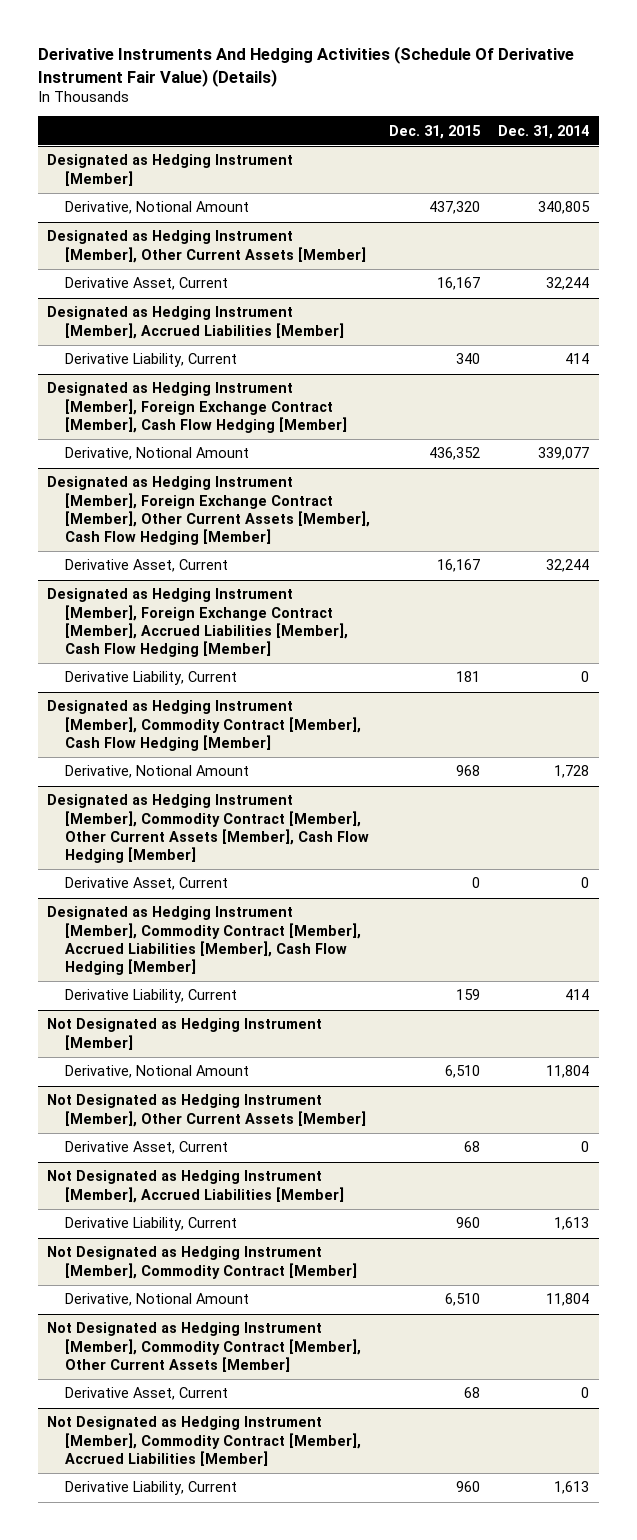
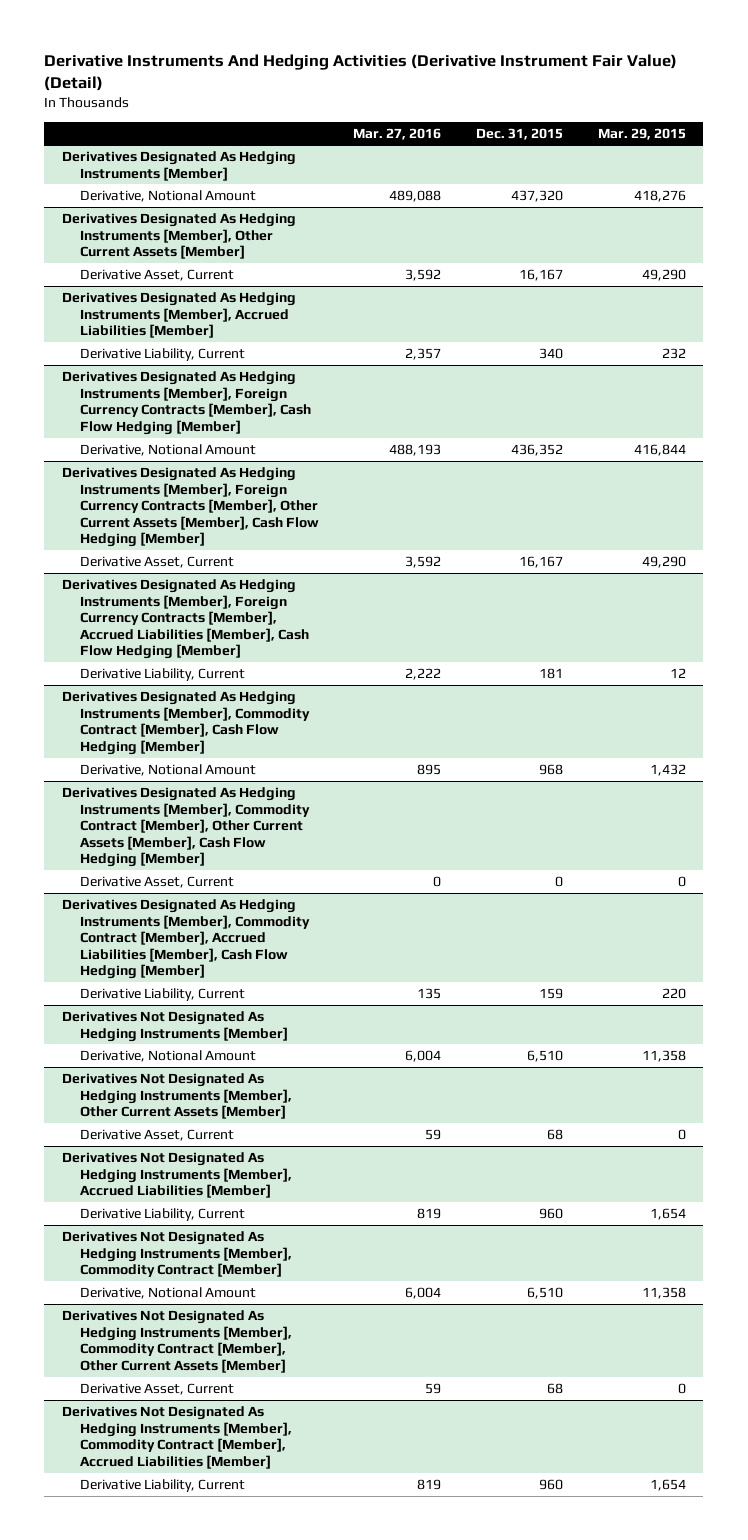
- Derivative Instruments And Hedging Activities (Schedule Of Derivative Instrument Fair Value) (Details)
+ Derivative Instruments And Hedging Activities (Derivative Instrument Fair Value) (Detail)
- | Dec. 31, 2015 | Dec. 31, 2014
+ | Mar. 27, 2016 | Dec. 31, 2015 | Mar. 29, 2015
- Designated as Hedging Instrument [Member]
+ Derivatives Designated As Hedging Instruments [Member]
- Designated as Hedging Instrument [Member], Other Current Assets [Member]
+ Derivatives Designated As Hedging Instruments [Member], Other Current Assets [Member]
- Designated as Hedging Instrument [Member], Accrued Liabilities [Member]
+ Derivatives Designated As Hedging Instruments [Member], Accrued Liabilities [Member]
- Designated as Hedging Instrument [Member], Foreign Exchange Contract [Member], Cash Flow Hedging [Member]
+ Derivatives Designated As Hedging Instruments [Member], Foreign Currency Contracts [Member], Cash Flow Hedging [Member]
- Designated as Hedging Instrument [Member], Foreign Exchange Contract [Member], Other Current Assets [Member], Cash Flow Hedging [Member]
+ Derivatives Designated As Hedging Instruments [Member], Foreign Currency Contracts [Member], Other Current Assets [Member], Cash Flow Hedging [Member]
- Designated as Hedging Instrument [Member], Foreign Exchange Contract [Member], Accrued Liabilities [Member], Cash Flow Hedging [Member]
+ Derivatives Designated As Hedging Instruments [Member], Foreign Currency Contracts [Member], Accrued Liabilities [Member], Cash Flow Hedging [Member]
- Designated as Hedging Instrument [Member], Commodity Contract [Member], Cash Flow Hedging [Member]
+ Derivatives Designated As Hedging Instruments [Member], Commodity Contract [Member], Cash Flow Hedging [Member]
- Designated as Hedging Instrument [Member], Commodity Contract [Member], Other Current Assets [Member], Cash Flow Hedging [Member]
+ Derivatives Designated As Hedging Instruments [Member], Commodity Contract [Member], Other Current Assets [Member], Cash Flow Hedging [Member]
- Designated as Hedging Instrument [Member], Commodity Contract [Member], Accrued Liabilities [Member], Cash Flow Hedging [Member]
+ Derivatives Designated As Hedging Instruments [Member], Commodity Contract [Member], Accrued Liabilities [Member], Cash Flow Hedging [Member]
- Not Designated as Hedging Instrument [Member]
+ Derivatives Not Designated As Hedging Instruments [Member]
- Not Designated as Hedging Instrument [Member], Other Current Assets [Member]
+ Derivatives Not Designated As Hedging Instruments [Member], Other Current Assets [Member]
- Not Designated as Hedging Instrument [Member], Accrued Liabilities [Member]
+ Derivatives Not Designated As Hedging Instruments [Member], Accrued Liabilities [Member]
- Not Designated as Hedging Instrument [Member], Commodity Contract [Member]
+ Derivatives Not Designated As Hedging Instruments [Member], Commodity Contract [Member]
- Not Designated as Hedging Instrument [Member], Commodity Contract [Member], Other Current Assets [Member]
+ Derivatives Not Designated As Hedging Instruments [Member], Commodity Contract [Member], Other Current Assets [Member]
- Not Designated as Hedging Instrument [Member], Commodity Contract [Member], Accrued Liabilities [Member]
+ Derivatives Not Designated As Hedging Instruments [Member], Commodity Contract [Member], Accrued Liabilities [Member]

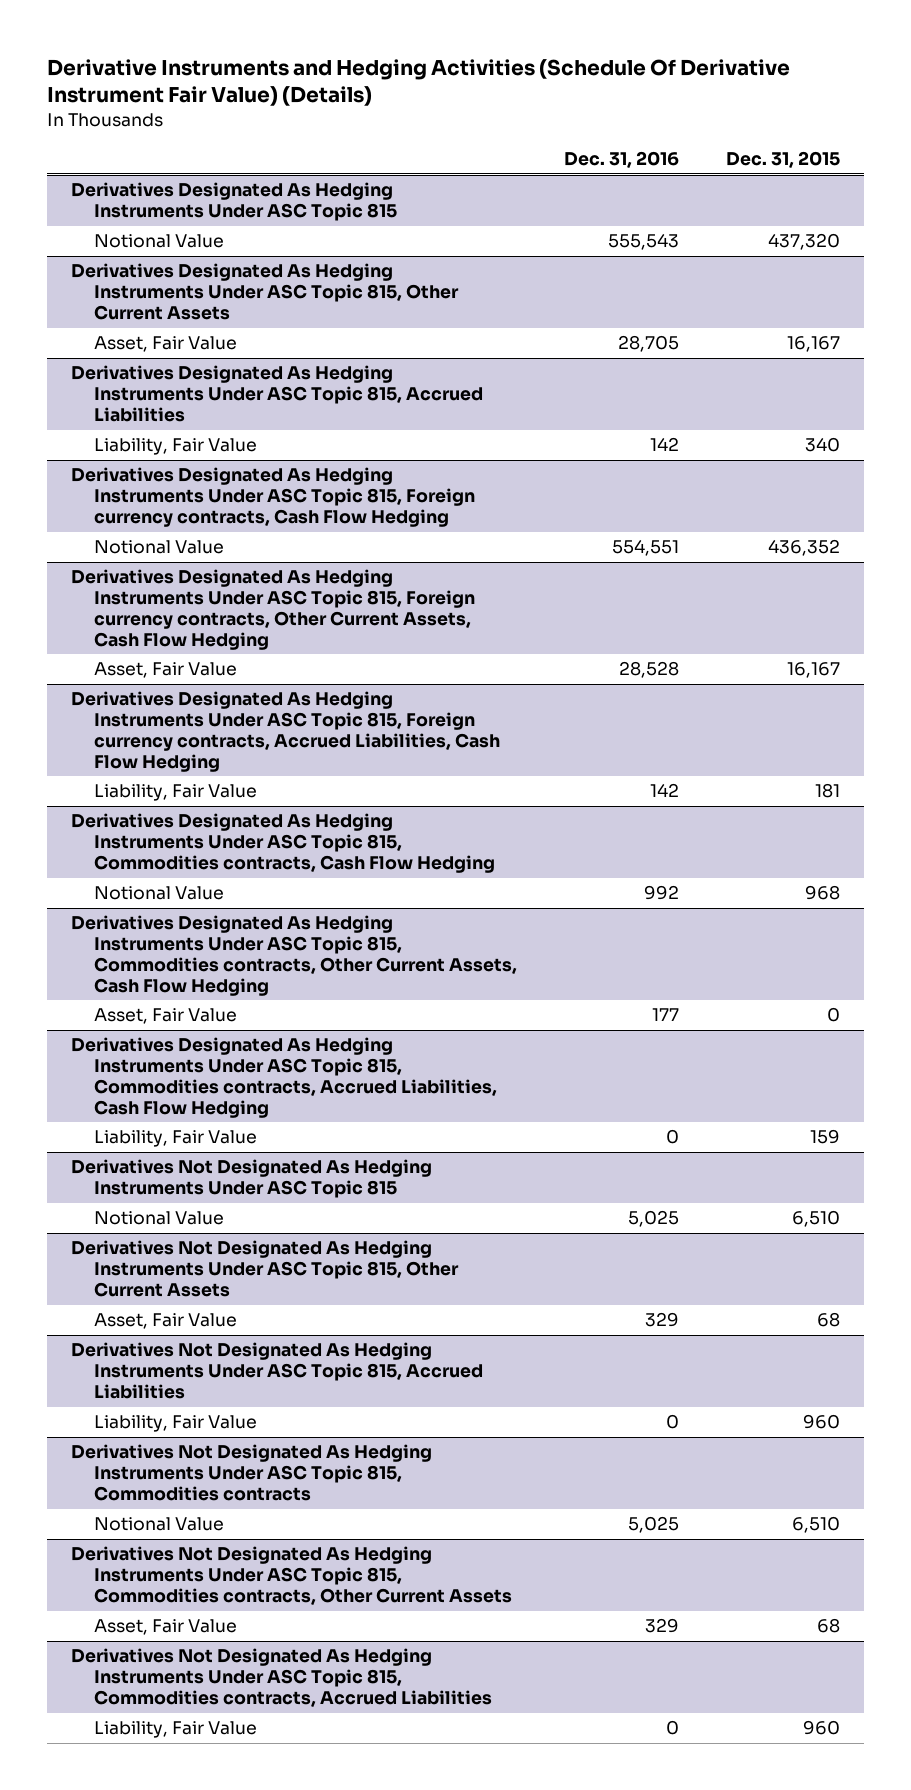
- Derivative Instruments And Hedging Activities (Derivative Instrument Fair Value) (Detail)
+ Derivative Instruments and Hedging Activities (Schedule Of Derivative Instrument Fair Value) (Details)
- | Mar. 27, 2016 | Dec. 31, 2015 | Mar. 29, 2015
+ | Dec. 31, 2016 | Dec. 31, 2015
- Derivatives Designated As Hedging Instruments [Member]
- Derivative, Notional Amount | 489,088 | 437,320 | 418,276
- Derivatives Designated As Hedging Instruments [Member], Other Current Assets [Member]
- Derivative Asset, Current | 3,592 | 16,167 | 49,290
- Derivatives Designated As Hedging Instruments [Member], Accrued Liabilities [Member]
- Derivative Liability, Current | 2,357 | 340 | 232
- Derivatives Designated As Hedging Instruments [Member], Foreign Currency Contracts [Member], Cash Flow Hedging [Member]
- Derivative, Notional Amount | 488,193 | 436,352 | 416,844
- Derivatives Designated As Hedging Instruments [Member], Foreign Currency Contracts [Member], Other Current Assets [Member], Cash Flow Hedging [Member]
- Derivative Asset, Current | 3,592 | 16,167 | 49,290
- Derivatives Designated As Hedging Instruments [Member], Foreign Currency Contracts [Member], Accrued Liabilities [Member], Cash Flow Hedging [Member]
- Derivative Liability, Current | 2,222 | 181 | 12
- Derivatives Designated As Hedging Instruments [Member], Commodity Contract [Member], Cash Flow Hedging [Member]
- Derivative, Notional Amount | 895 | 968 | 1,432
- Derivatives Designated As Hedging Instruments [Member], Commodity Contract [Member], Other Current Assets [Member], Cash Flow Hedging [Member]
- Derivative Asset, Current | 0 | 0 | 0
- Derivatives Designated As Hedging Instruments [Member], Commodity Contract [Member], Accrued Liabilities [Member], Cash Flow Hedging [Member]
- Derivative Liability, Current | 135 | 159 | 220
- Derivatives Not Designated As Hedging Instruments [Member]
- Derivative, Notional Amount | 6,004 | 6,510 | 11,358
- Derivatives Not Designated As Hedging Instruments [Member], Other Current Assets [Member]
- Derivative Asset, Current | 59 | 68 | 0
- Derivatives Not Designated As Hedging Instruments [Member], Accrued Liabilities [Member]
- Derivative Liability, Current | 819 | 960 | 1,654
- Derivatives Not Designated As Hedging Instruments [Member], Commodity Contract [Member]
- Derivative, Notional Amount | 6,004 | 6,510 | 11,358
- Derivatives Not Designated As Hedging Instruments [Member], Commodity Contract [Member], Other Current Assets [Member]
- Derivative Asset, Current | 59 | 68 | 0
- Derivatives Not Designated As Hedging Instruments [Member], Commodity Contract [Member], Accrued Liabilities [Member]
- Derivative Liability, Current | 819 | 960 | 1,654
+ Derivatives Designated As Hedging Instruments Under ASC Topic 815
+ Notional Value | 555,543 | 437,320
+ Derivatives Designated As Hedging Instruments Under ASC Topic 815, Other Current Assets
+ Asset, Fair Value | 28,705 | 16,167
+ Derivatives Designated As Hedging Instruments Under ASC Topic 815, Accrued Liabilities
+ Liability, Fair Value | 142 | 340
+ Derivatives Designated As Hedging Instruments Under ASC Topic 815, Foreign currency contracts, Cash Flow Hedging
+ Notional Value | 554,551 | 436,352
+ Derivatives Designated As Hedging Instruments Under ASC Topic 815, Foreign currency contracts, Other Current Assets, Cash Flow Hedging
+ Asset, Fair Value | 28,528 | 16,167
+ Derivatives Designated As Hedging Instruments Under ASC Topic 815, Foreign currency contracts, Accrued Liabilities, Cash Flow Hedging
+ Liability, Fair Value | 142 | 181
+ Derivatives Designated As Hedging Instruments Under ASC Topic 815, Commodities contracts, Cash Flow Hedging
+ Notional Value | 992 | 968
+ Derivatives Designated As Hedging Instruments Under ASC Topic 815, Commodities contracts, Other Current Assets, Cash Flow Hedging
+ Asset, Fair Value | 177 | 0
+ Derivatives Designated As Hedging Instruments Under ASC Topic 815, Commodities contracts, Accrued Liabilities, Cash Flow Hedging
+ Liability, Fair Value | 0 | 159
+ Derivatives Not Designated As Hedging Instruments Under ASC Topic 815
+ Notional Value | 5,025 | 6,510
+ Derivatives Not Designated As Hedging Instruments Under ASC Topic 815, Other Current Assets
+ Asset, Fair Value | 329 | 68
+ Derivatives Not Designated As Hedging Instruments Under ASC Topic 815, Accrued Liabilities
+ Liability, Fair Value | 0 | 960
+ Derivatives Not Designated As Hedging Instruments Under ASC Topic 815, Commodities contracts
+ Notional Value | 5,025 | 6,510
+ Derivatives Not Designated As Hedging Instruments Under ASC Topic 815, Commodities contracts, Other Current Assets
+ Asset, Fair Value | 329 | 68
+ Derivatives Not Designated As Hedging Instruments Under ASC Topic 815, Commodities contracts, Accrued Liabilities
+ Liability, Fair Value | 0 | 960

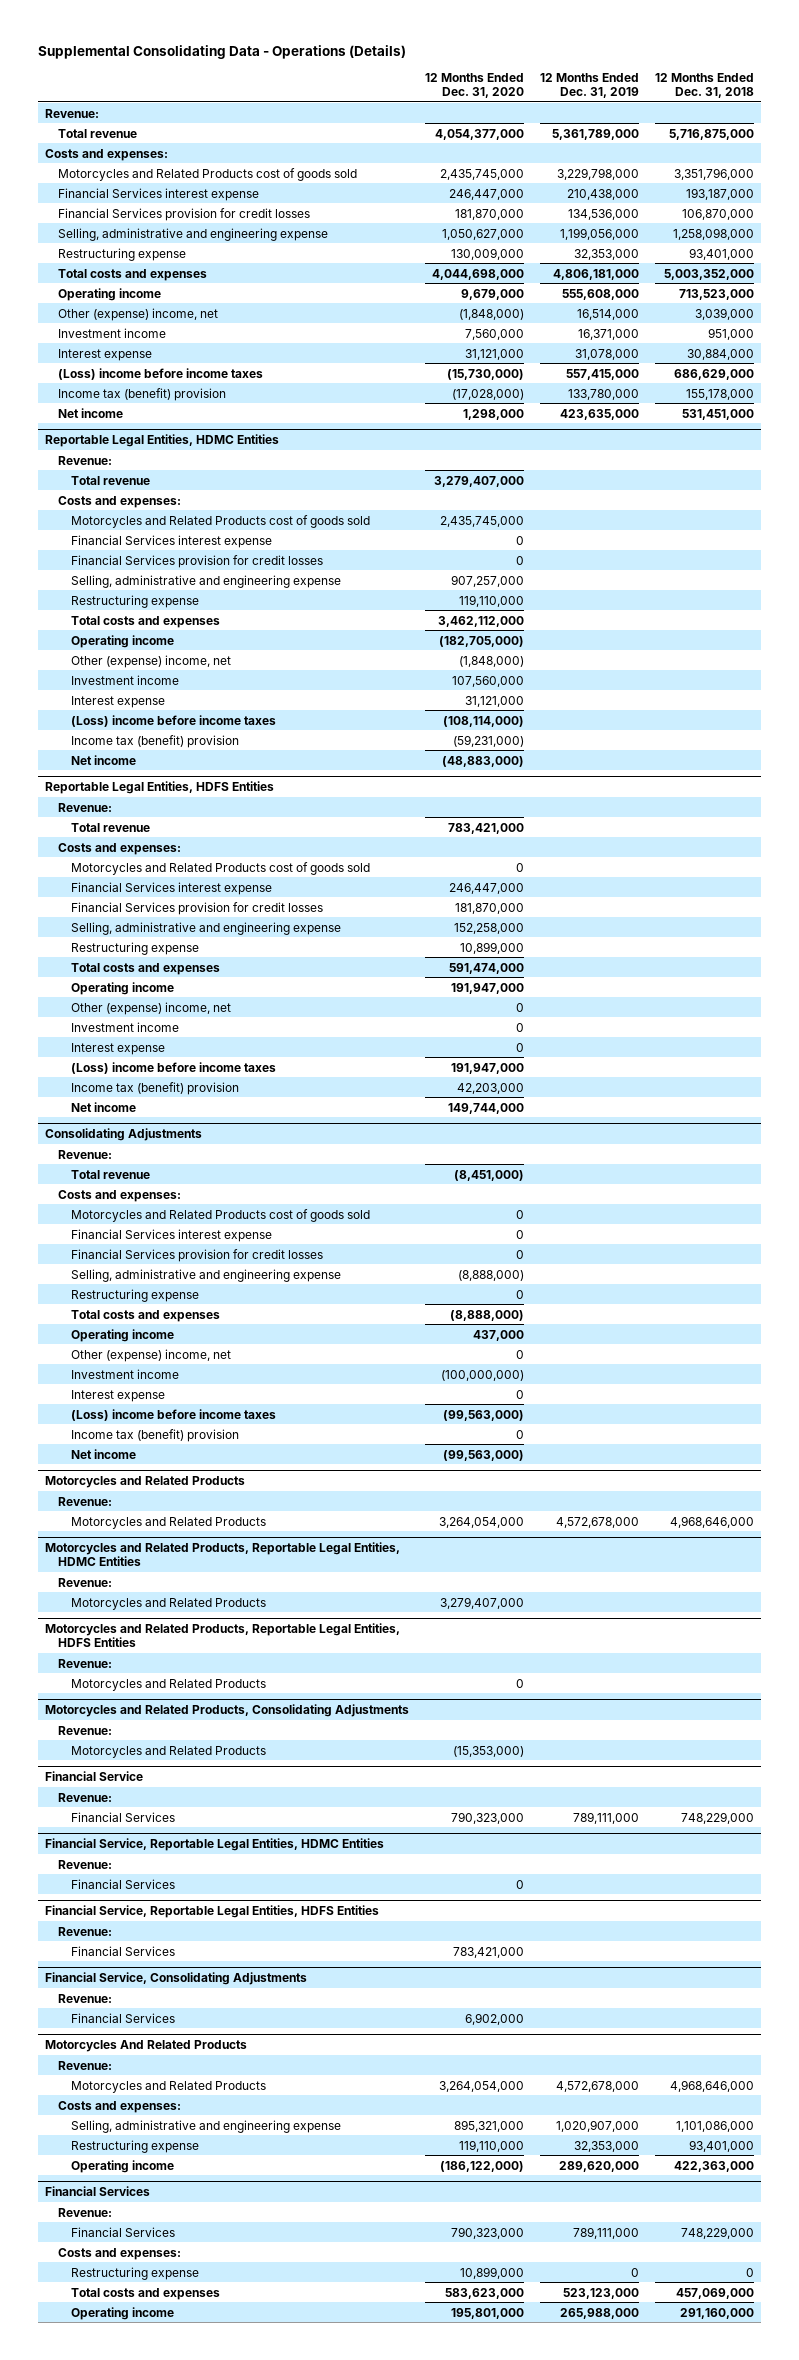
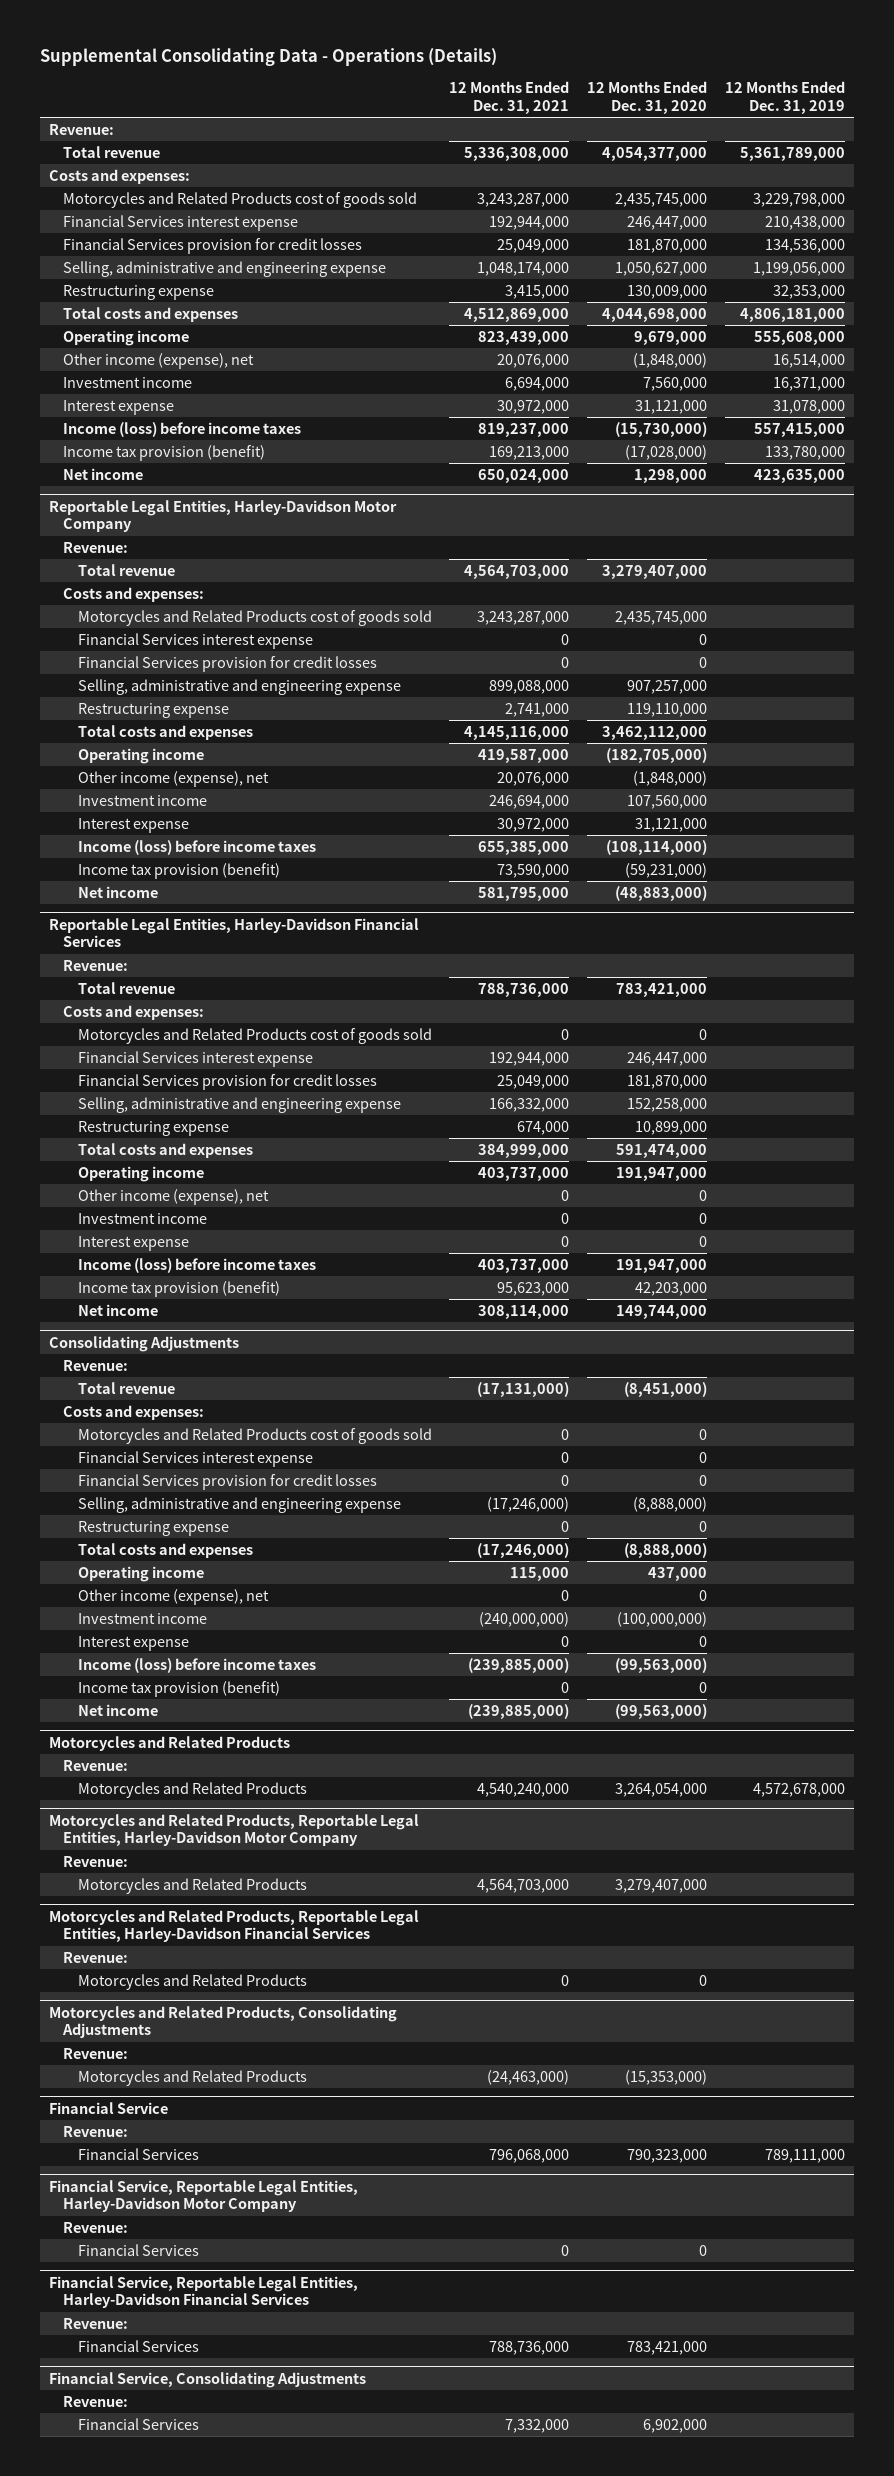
- | 12 Months Ended Dec. 31, 2020 | 12 Months Ended Dec. 31, 2019 | 12 Months Ended Dec. 31, 2018
+ | 12 Months Ended Dec. 31, 2021 | 12 Months Ended Dec. 31, 2020 | 12 Months Ended Dec. 31, 2019
- Other (expense) income, net | (1,848,000) | 16,514,000 | 3,039,000
+ Other income (expense), net | 20,076,000 | (1,848,000) | 16,514,000
- (Loss) income before income taxes | (15,730,000) | 557,415,000 | 686,629,000
- Income tax (benefit) provision | (17,028,000) | 133,780,000 | 155,178,000
+ Income (loss) before income taxes | 819,237,000 | (15,730,000) | 557,415,000
+ Income tax provision (benefit) | 169,213,000 | (17,028,000) | 133,780,000
- Reportable Legal Entities, HDMC Entities
+ Reportable Legal Entities, Harley-Davidson Motor Company
- Other (expense) income, net | (1,848,000) | |
+ Other income (expense), net | 20,076,000 | (1,848,000) |
- (Loss) income before income taxes | (108,114,000) | |
- Income tax (benefit) provision | (59,231,000) | |
+ Income (loss) before income taxes | 655,385,000 | (108,114,000) |
+ Income tax provision (benefit) | 73,590,000 | (59,231,000) |
- Reportable Legal Entities, HDFS Entities
+ Reportable Legal Entities, Harley-Davidson Financial Services
- Other (expense) income, net | 0 | |
+ Other income (expense), net | 0 | 0 |
- (Loss) income before income taxes | 191,947,000 | |
- Income tax (benefit) provision | 42,203,000 | |
+ Income (loss) before income taxes | 403,737,000 | 191,947,000 |
+ Income tax provision (benefit) | 95,623,000 | 42,203,000 |
@ Consolidating Adjustments
- Other (expense) income, net | 0 | |
+ Other income (expense), net | 0 | 0 |
- (Loss) income before income taxes | (99,563,000) | |
- Income tax (benefit) provision | 0 | |
+ Income (loss) before income taxes | (239,885,000) | (99,563,000) |
+ Income tax provision (benefit) | 0 | 0 |
- Motorcycles and Related Products, Reportable Legal Entities, HDMC Entities
+ Motorcycles and Related Products, Reportable Legal Entities, Harley-Davidson Motor Company
- Motorcycles and Related Products, Reportable Legal Entities, HDFS Entities
+ Motorcycles and Related Products, Reportable Legal Entities, Harley-Davidson Financial Services
- Financial Service, Reportable Legal Entities, HDMC Entities
+ Financial Service, Reportable Legal Entities, Harley-Davidson Motor Company
- Financial Service, Reportable Legal Entities, HDFS Entities
+ Financial Service, Reportable Legal Entities, Harley-Davidson Financial Services
- Motorcycles And Related Products
- Revenue:
- Motorcycles and Related Products | 3,264,054,000 | 4,572,678,000 | 4,968,646,000
- Costs and expenses:
- Selling, administrative and engineering expense | 895,321,000 | 1,020,907,000 | 1,101,086,000
- Restructuring expense | 119,110,000 | 32,353,000 | 93,401,000
- Operating income | (186,122,000) | 289,620,000 | 422,363,000
- Financial Services
- Revenue:
- Financial Services | 790,323,000 | 789,111,000 | 748,229,000
- Costs and expenses:
- Restructuring expense | 10,899,000 | 0 | 0
- Total costs and expenses | 583,623,000 | 523,123,000 | 457,069,000
- Operating income | 195,801,000 | 265,988,000 | 291,160,000

